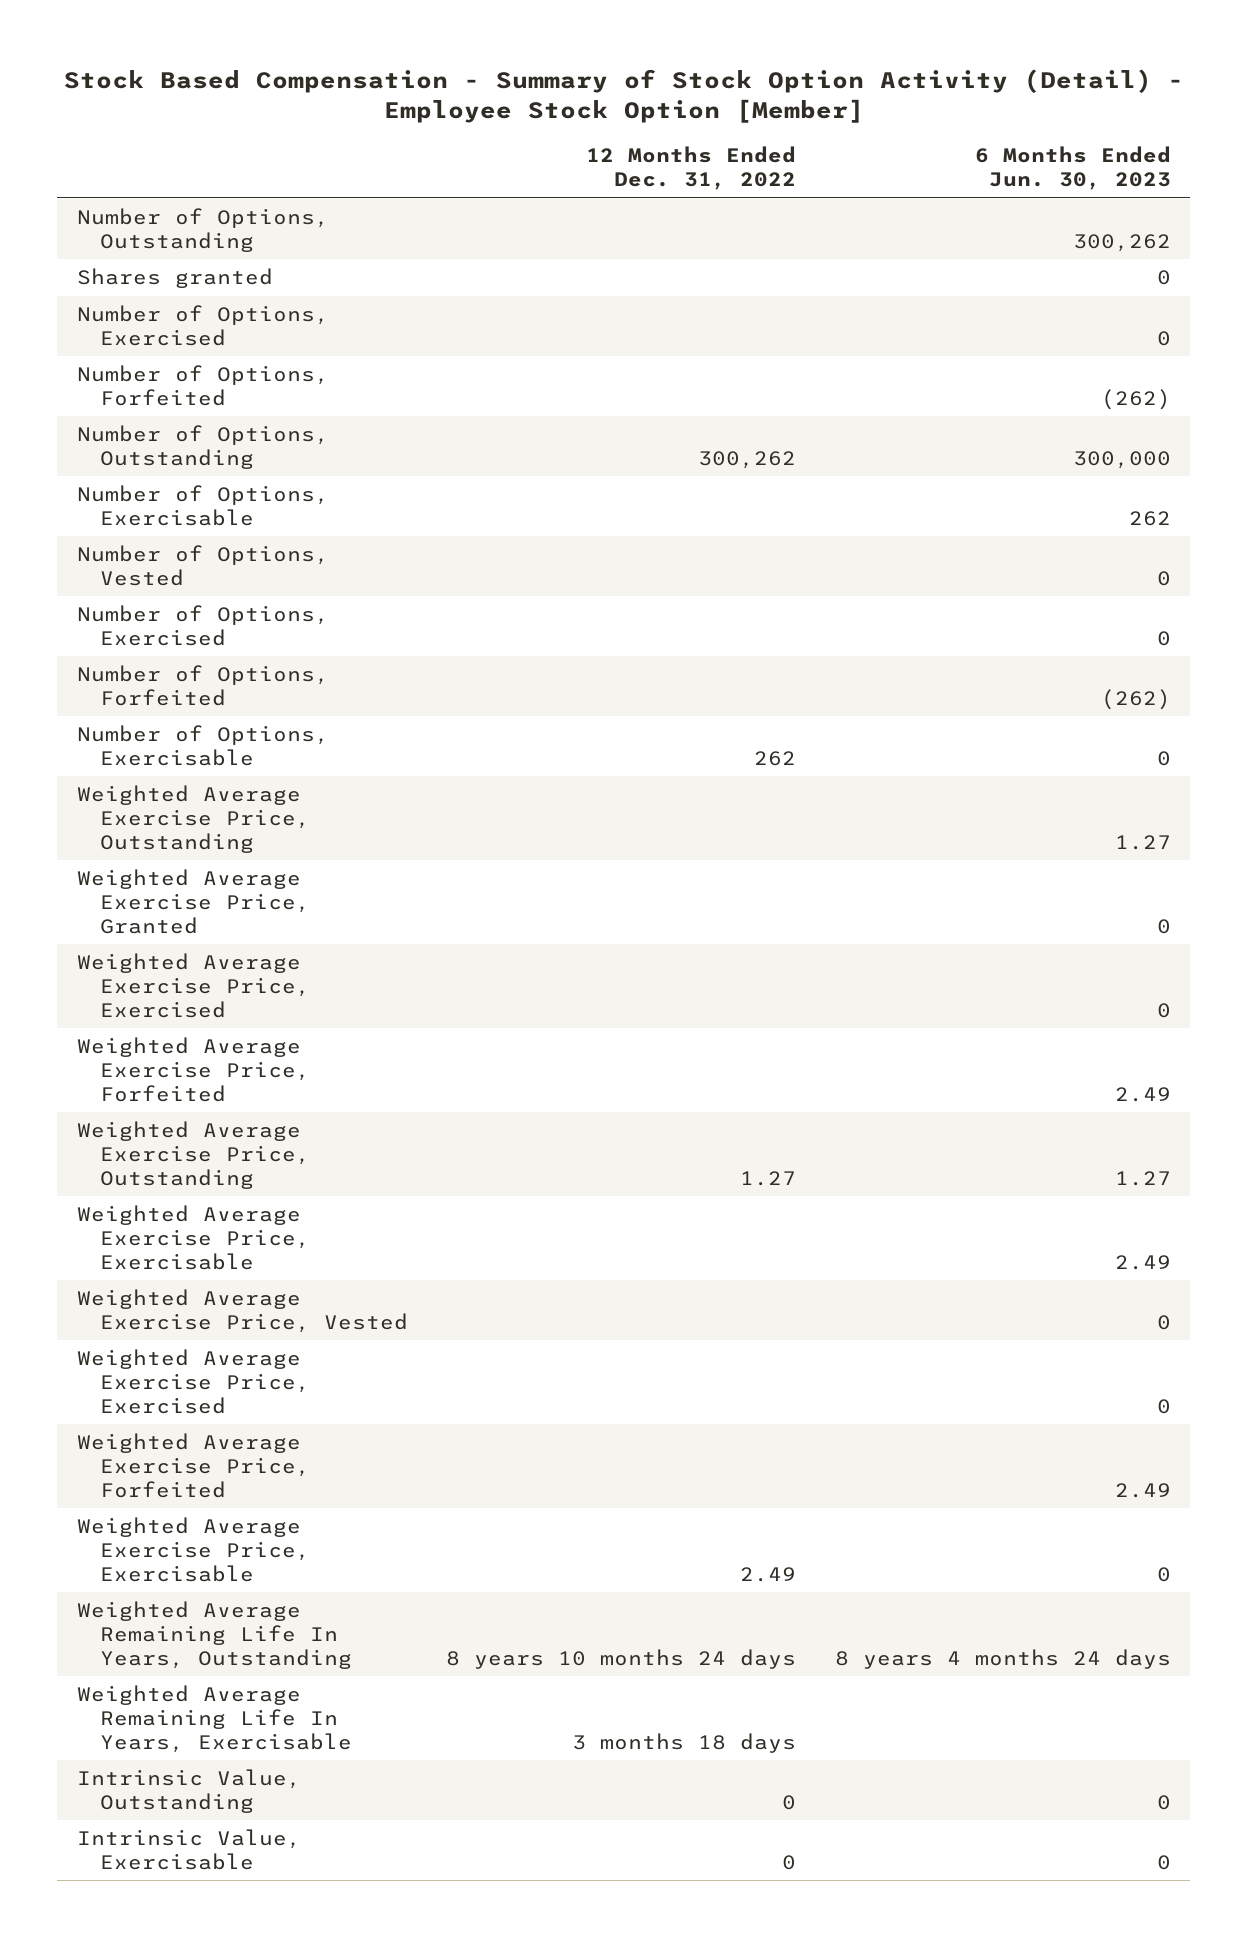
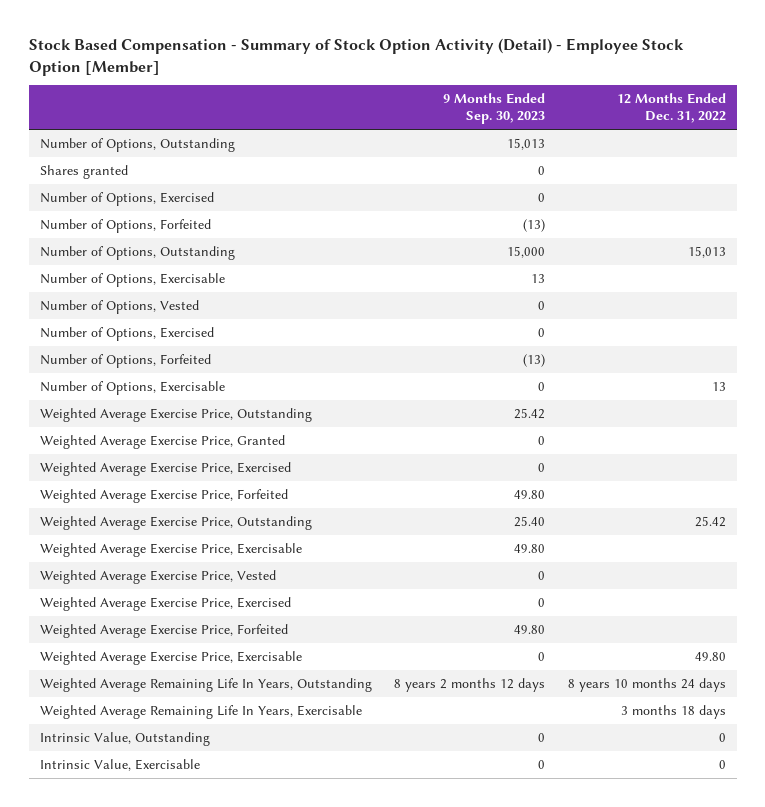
- | 12 Months Ended Dec. 31, 2022 | 6 Months Ended Jun. 30, 2023
+ | 9 Months Ended Sep. 30, 2023 | 12 Months Ended Dec. 31, 2022
- Number of Options, Outstanding | 300,262 | 300,000
+ Number of Options, Outstanding | 15,000 | 15,013
- Number of Options, Exercisable | 262 | 0
+ Number of Options, Exercisable | 0 | 13
- Weighted Average Exercise Price, Outstanding | 1.27 | 1.27
+ Weighted Average Exercise Price, Outstanding | 25.40 | 25.42
- Weighted Average Exercise Price, Exercisable | 2.49 | 0
+ Weighted Average Exercise Price, Exercisable | 0 | 49.80

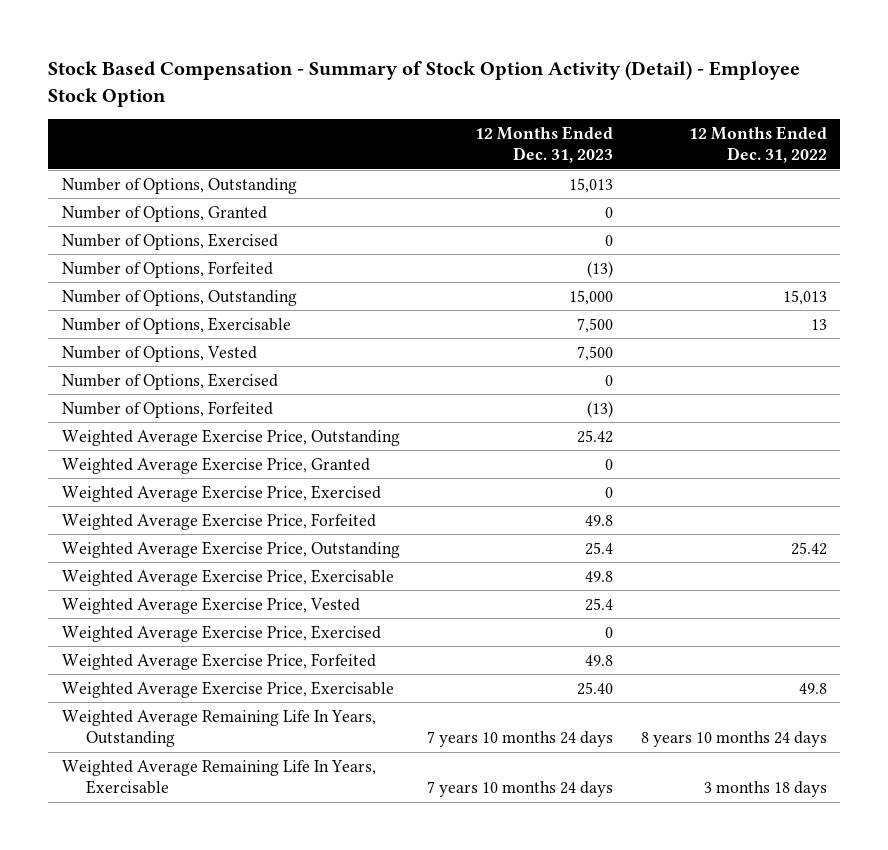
- Stock Based Compensation - Summary of Stock Option Activity (Detail) - Employee Stock Option [Member]
+ Stock Based Compensation - Summary of Stock Option Activity (Detail) - Employee Stock Option
- | 9 Months Ended Sep. 30, 2023 | 12 Months Ended Dec. 31, 2022
+ | 12 Months Ended Dec. 31, 2023 | 12 Months Ended Dec. 31, 2022
- Shares granted | 0 |
+ Number of Options, Granted | 0 |
- Number of Options, Exercisable | 13 |
moved up: Number of Options, Exercisable | 7,500 | 13
- Weighted Average Exercise Price, Exercisable | 0 | 49.80
+ Weighted Average Exercise Price, Exercisable | 25.40 | 49.8
- Intrinsic Value, Outstanding | 0 | 0
- Intrinsic Value, Exercisable | 0 | 0

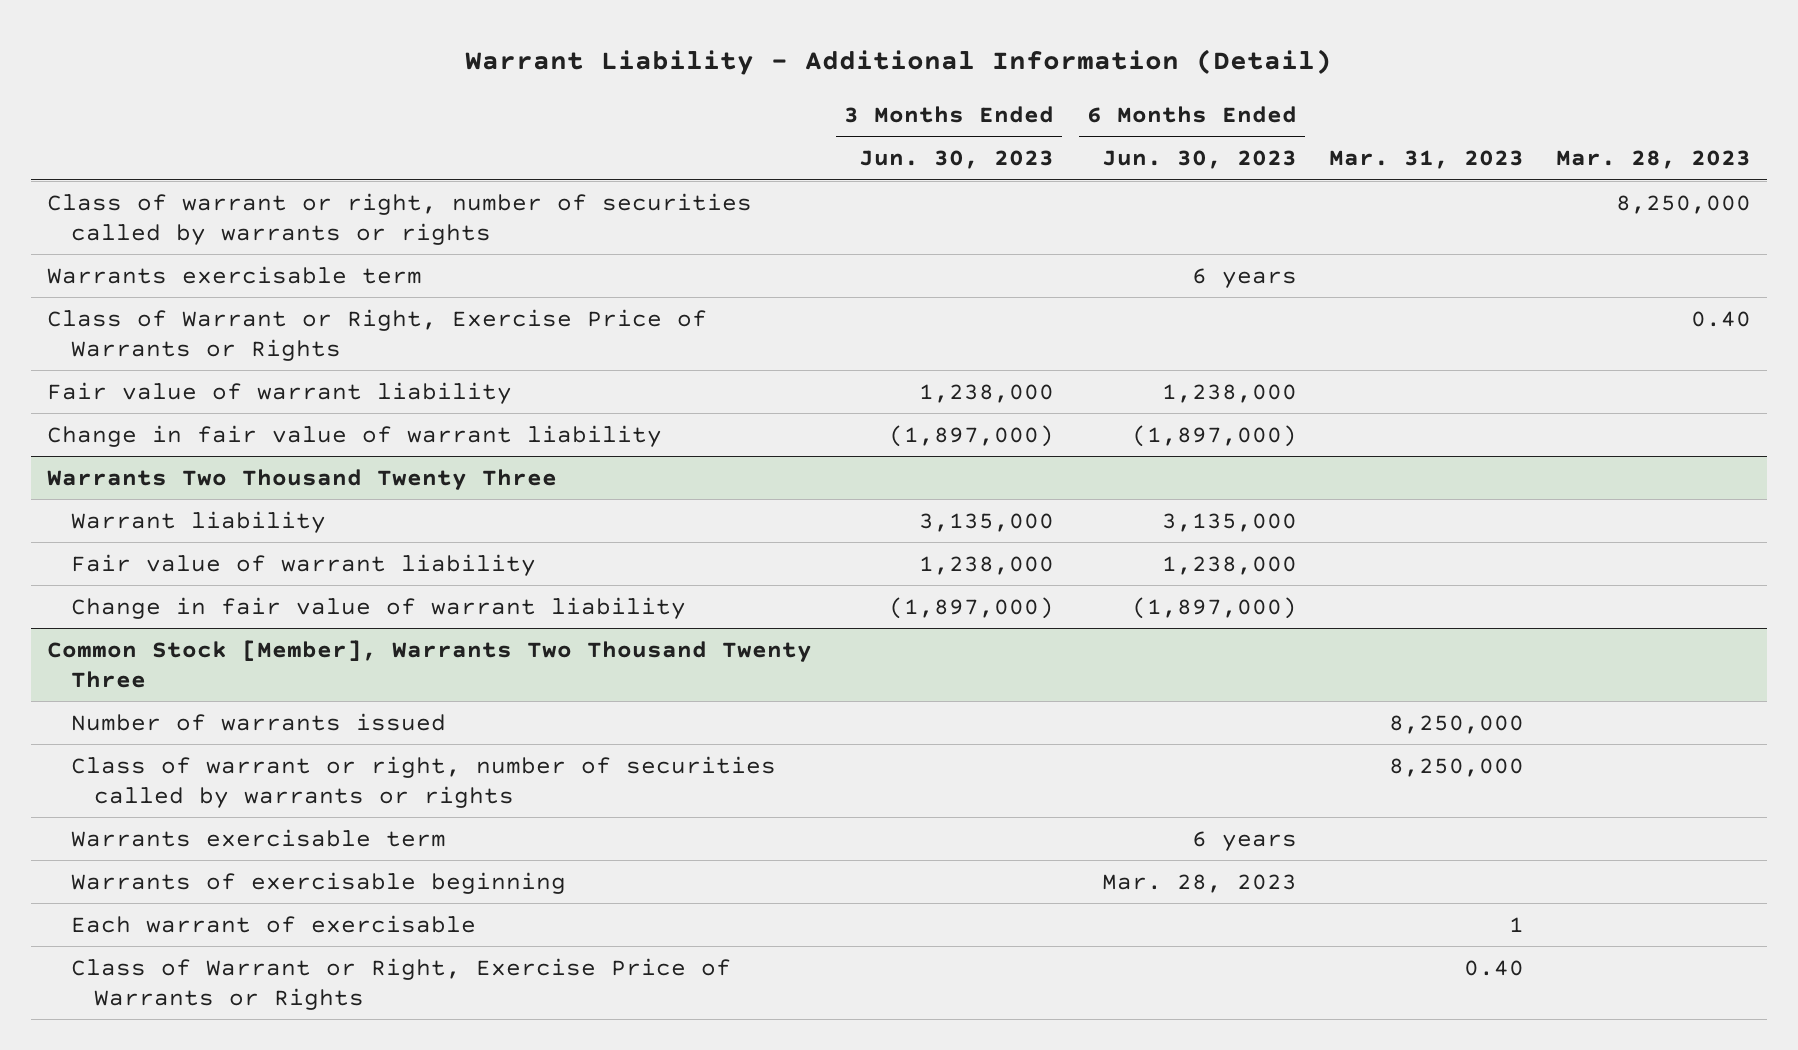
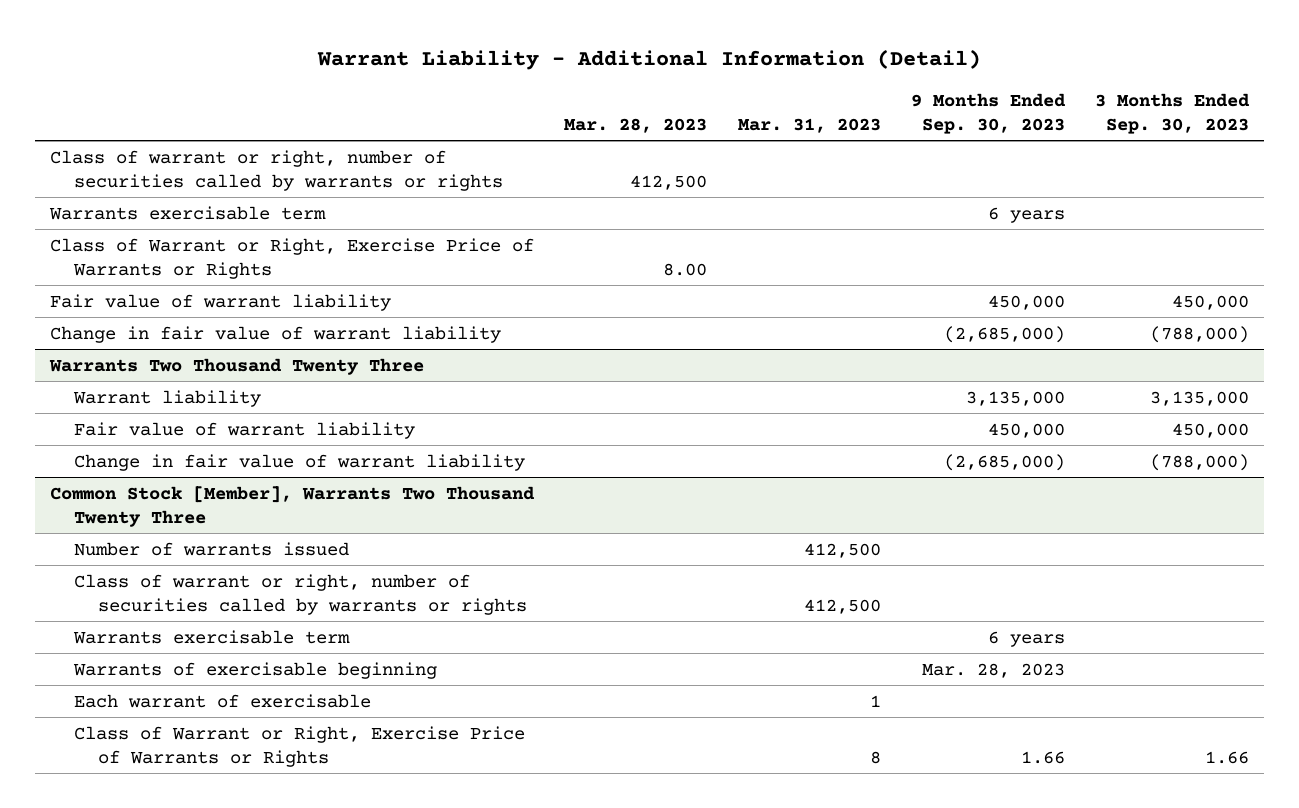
- | 3 Months Ended Jun. 30, 2023 | 6 Months Ended Jun. 30, 2023 | Mar. 31, 2023 | Mar. 28, 2023
+ | Mar. 28, 2023 | Mar. 31, 2023 | 9 Months Ended Sep. 30, 2023 | 3 Months Ended Sep. 30, 2023
- Class of warrant or right, number of securities called by warrants or rights | | | | 8,250,000
+ Class of warrant or right, number of securities called by warrants or rights | 412,500 | | |
- Class of Warrant or Right, Exercise Price of Warrants or Rights | | | | 0.40
+ Class of Warrant or Right, Exercise Price of Warrants or Rights | 8.00 | | |
@ Common Stock [Member], Warrants Two Thousand Twenty Three
- Number of warrants issued | | | 8,250,000 |
- Class of warrant or right, number of securities called by warrants or rights | | | 8,250,000 |
+ Number of warrants issued | | 412,500 | |
+ Class of warrant or right, number of securities called by warrants or rights | | 412,500 | |
- Class of Warrant or Right, Exercise Price of Warrants or Rights | | | 0.40 |
+ Class of Warrant or Right, Exercise Price of Warrants or Rights | | 8 | 1.66 | 1.66

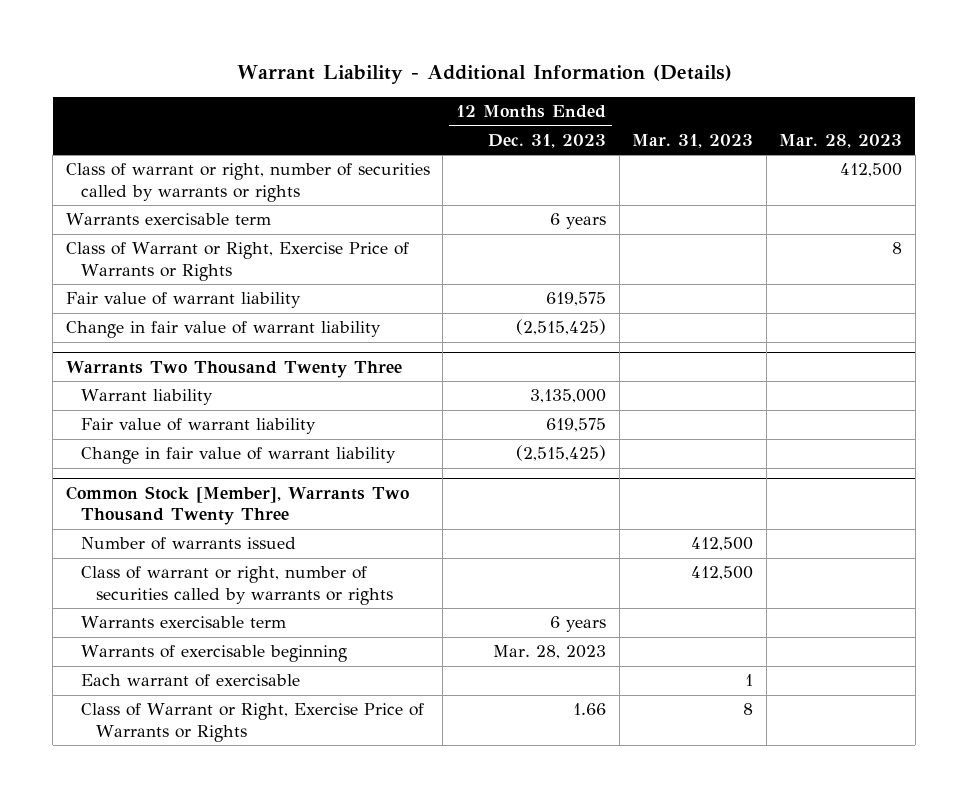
- Warrant Liability - Additional Information (Detail)
+ Warrant Liability - Additional Information (Details)
- | Mar. 28, 2023 | Mar. 31, 2023 | 9 Months Ended Sep. 30, 2023 | 3 Months Ended Sep. 30, 2023
+ | 12 Months Ended Dec. 31, 2023 | Mar. 31, 2023 | Mar. 28, 2023
- Class of Warrant or Right, Exercise Price of Warrants or Rights | 8.00 | | |
+ Class of Warrant or Right, Exercise Price of Warrants or Rights | | | 8

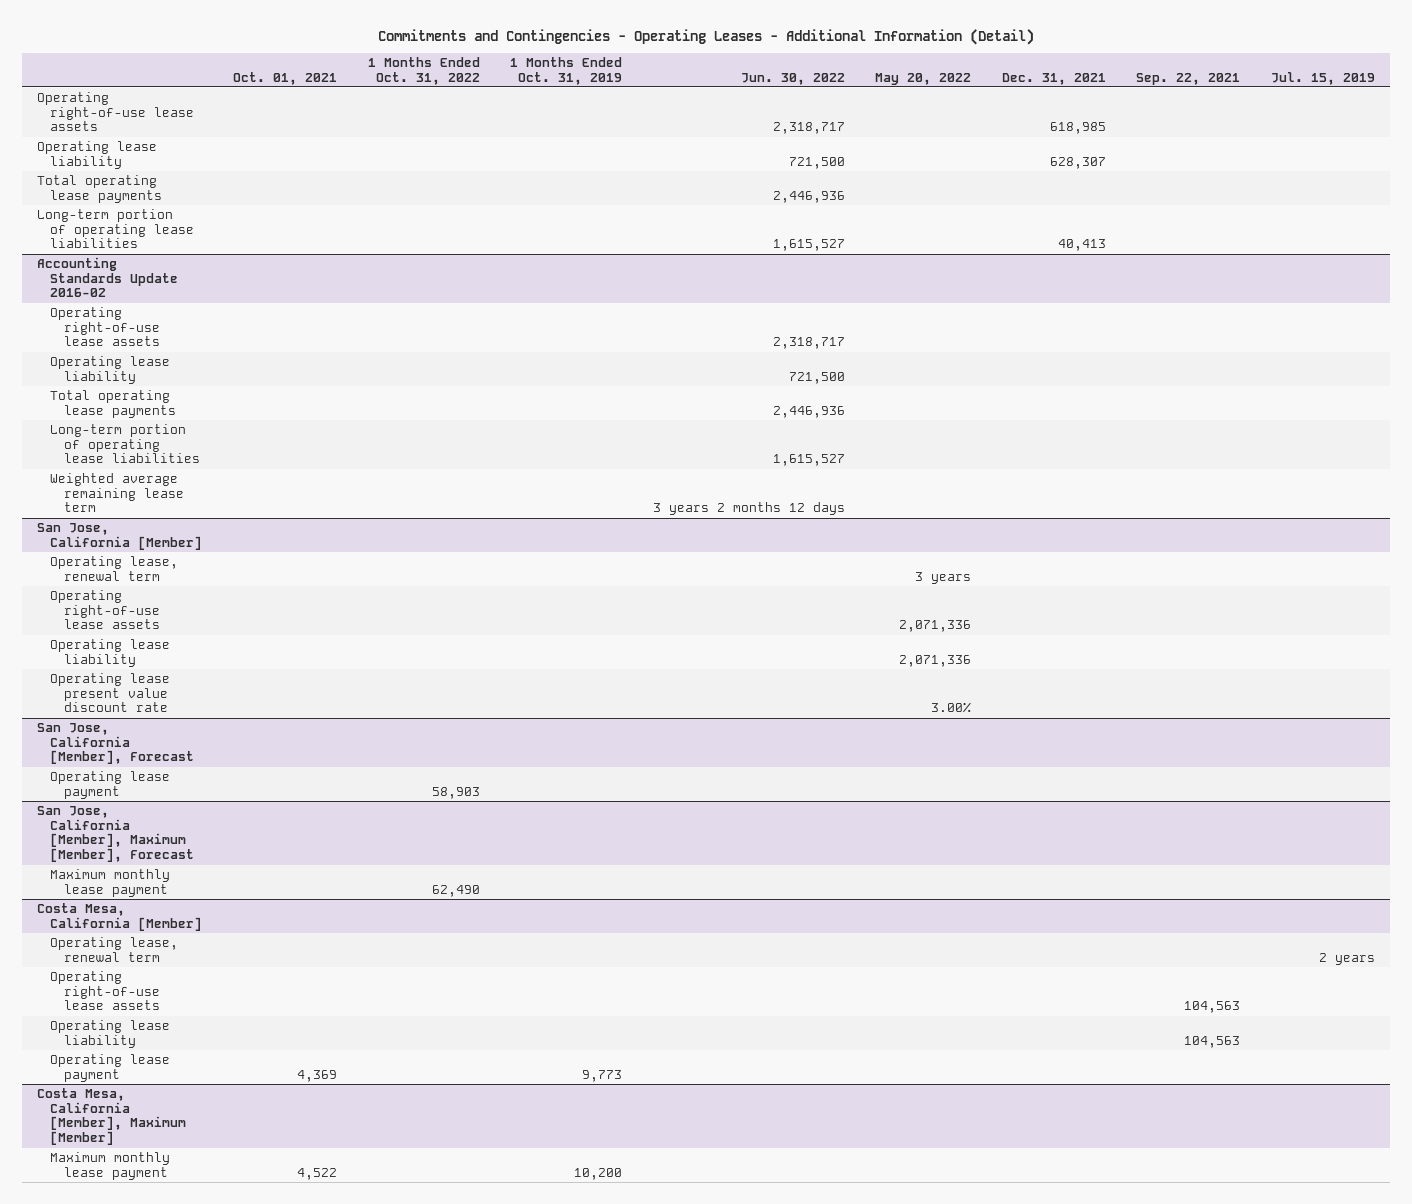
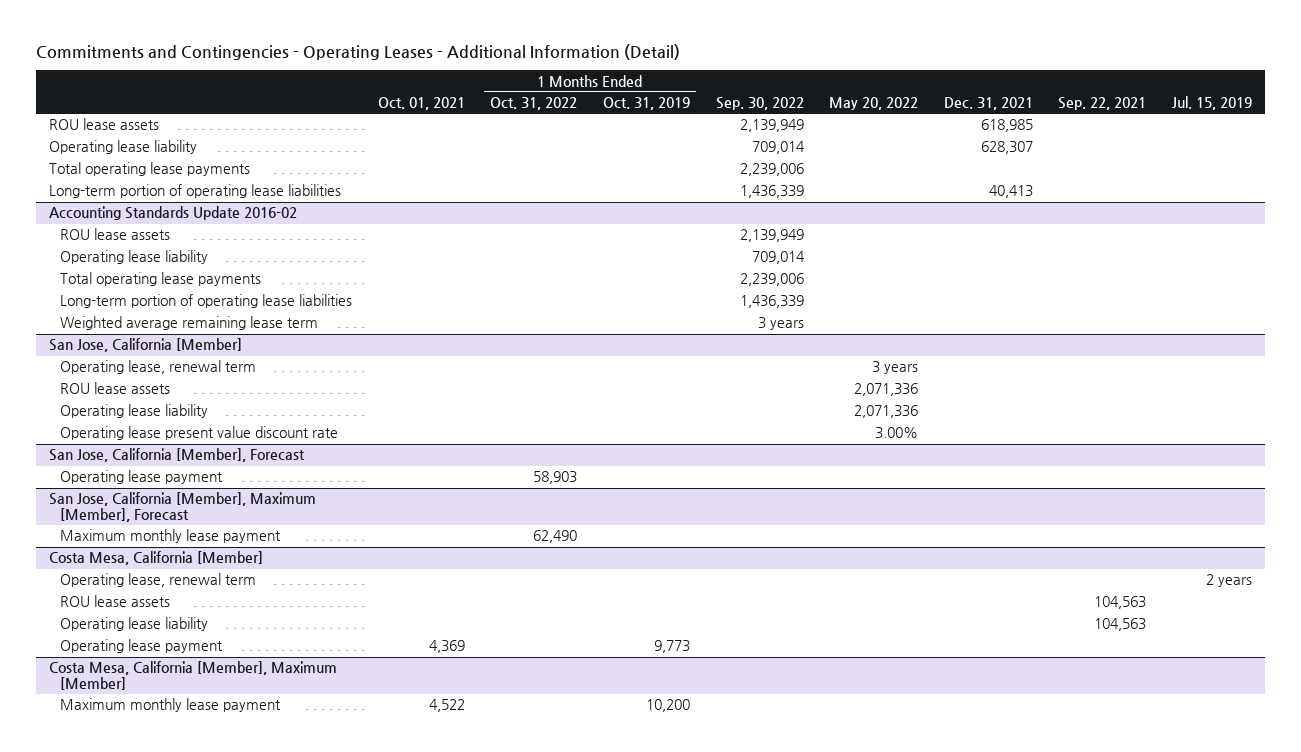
- | Oct. 01, 2021 | 1 Months Ended Oct. 31, 2022 | 1 Months Ended Oct. 31, 2019 | Jun. 30, 2022 | May 20, 2022 | Dec. 31, 2021 | Sep. 22, 2021 | Jul. 15, 2019
+ | Oct. 01, 2021 | 1 Months Ended Oct. 31, 2022 | 1 Months Ended Oct. 31, 2019 | Sep. 30, 2022 | May 20, 2022 | Dec. 31, 2021 | Sep. 22, 2021 | Jul. 15, 2019
- Operating right-of-use lease assets | | | | 2,318,717 | | 618,985 | |
+ ROU lease assets | | | | 2,139,949 | | 618,985 | |
@ Accounting Standards Update 2016-02
- Operating right-of-use lease assets | | | | 2,318,717 | | | |
+ ROU lease assets | | | | 2,139,949 | | | |
@ San Jose, California [Member]
- Operating right-of-use lease assets | | | | | 2,071,336 | | |
+ ROU lease assets | | | | | 2,071,336 | | |
@ Costa Mesa, California [Member]
- Operating right-of-use lease assets | | | | | | | 104,563 |
+ ROU lease assets | | | | | | | 104,563 |

